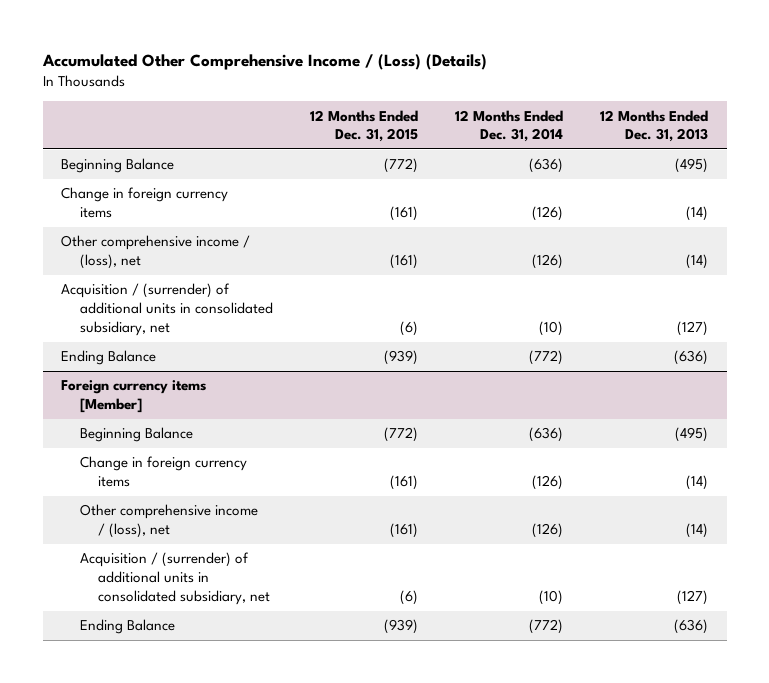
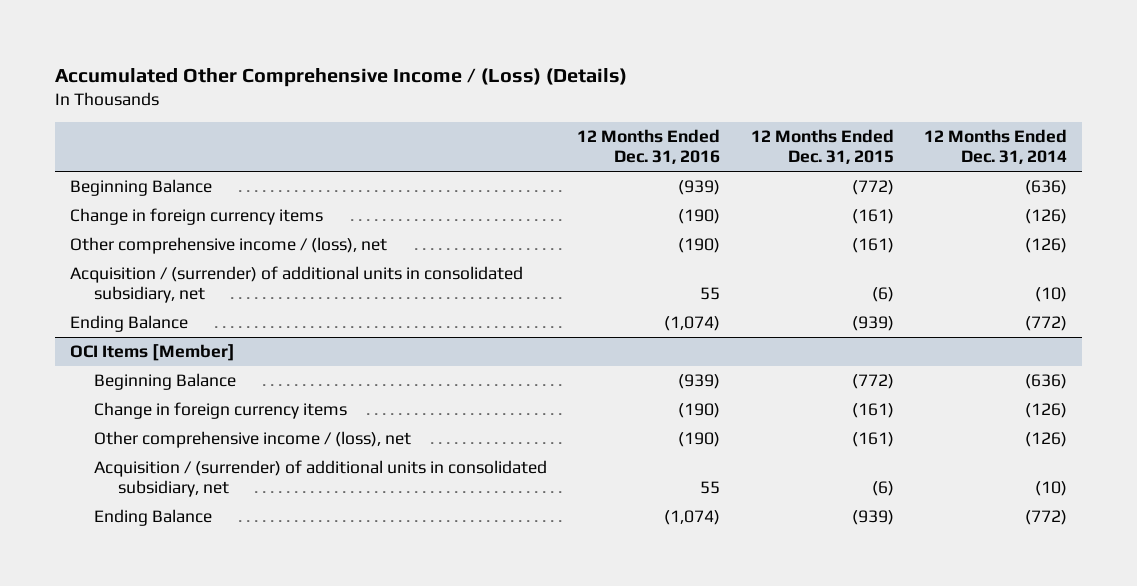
- | 12 Months Ended Dec. 31, 2015 | 12 Months Ended Dec. 31, 2014 | 12 Months Ended Dec. 31, 2013
+ | 12 Months Ended Dec. 31, 2016 | 12 Months Ended Dec. 31, 2015 | 12 Months Ended Dec. 31, 2014
- Foreign currency items [Member]
+ OCI Items [Member]

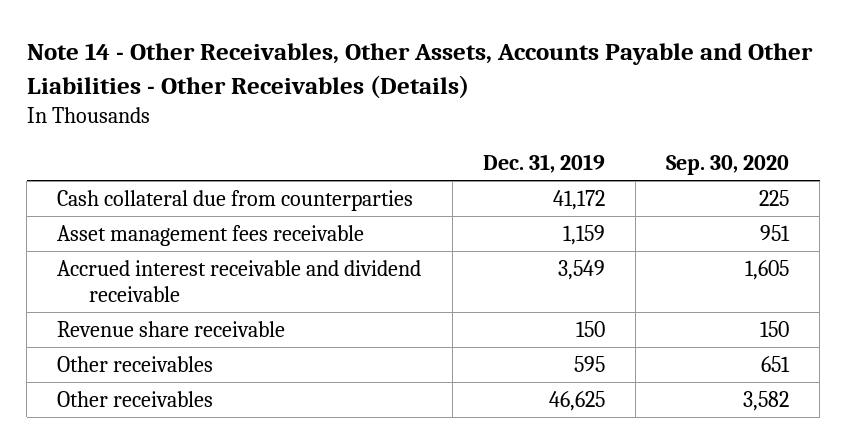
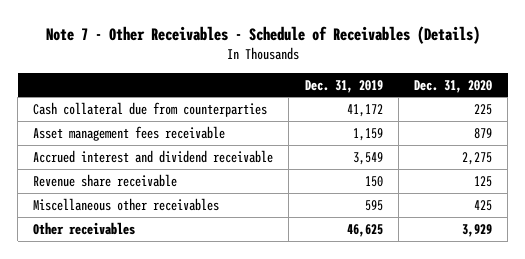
- Note 14 - Other Receivables, Other Assets, Accounts Payable and Other Liabilities - Other Receivables (Details)
+ Note 7 - Other Receivables - Schedule of Receivables (Details)
- | Dec. 31, 2019 | Sep. 30, 2020
+ | Dec. 31, 2019 | Dec. 31, 2020
- Accrued interest receivable and dividend receivable | 3,549 | 1,605
+ Accrued interest and dividend receivable | 3,549 | 2,275
- Other receivables | 595 | 651
+ Miscellaneous other receivables | 595 | 425

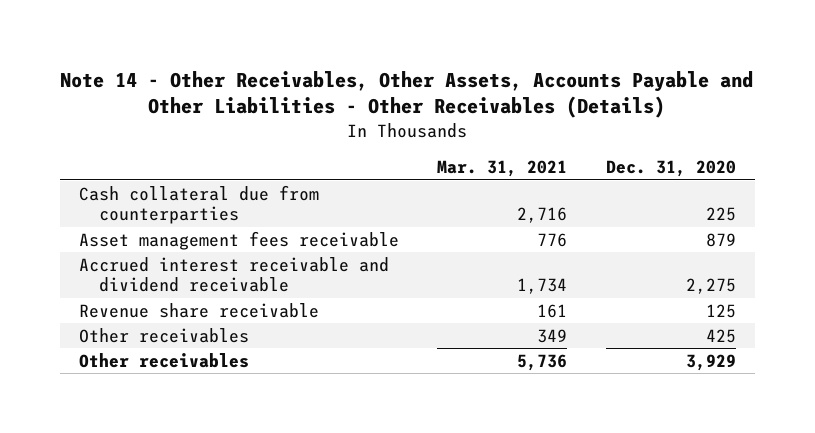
- Note 7 - Other Receivables - Schedule of Receivables (Details)
+ Note 14 - Other Receivables, Other Assets, Accounts Payable and Other Liabilities - Other Receivables (Details)
- | Dec. 31, 2019 | Dec. 31, 2020
+ | Mar. 31, 2021 | Dec. 31, 2020
- Accrued interest and dividend receivable | 3,549 | 2,275
+ Accrued interest receivable and dividend receivable | 1,734 | 2,275
- Miscellaneous other receivables | 595 | 425
+ Other receivables | 349 | 425

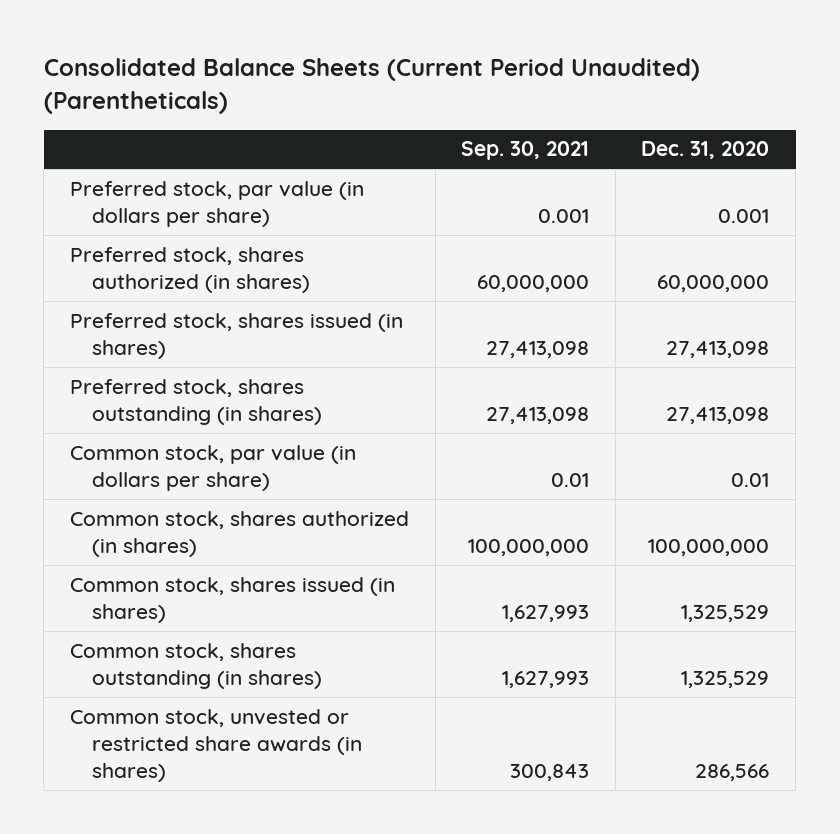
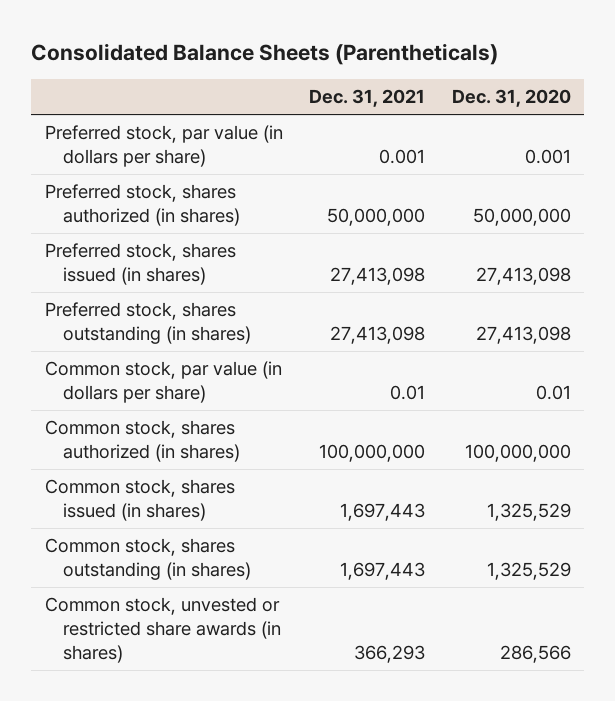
- Consolidated Balance Sheets (Current Period Unaudited) (Parentheticals)
+ Consolidated Balance Sheets (Parentheticals)
- | Sep. 30, 2021 | Dec. 31, 2020
+ | Dec. 31, 2021 | Dec. 31, 2020
- Preferred stock, shares authorized (in shares) | 60,000,000 | 60,000,000
+ Preferred stock, shares authorized (in shares) | 50,000,000 | 50,000,000

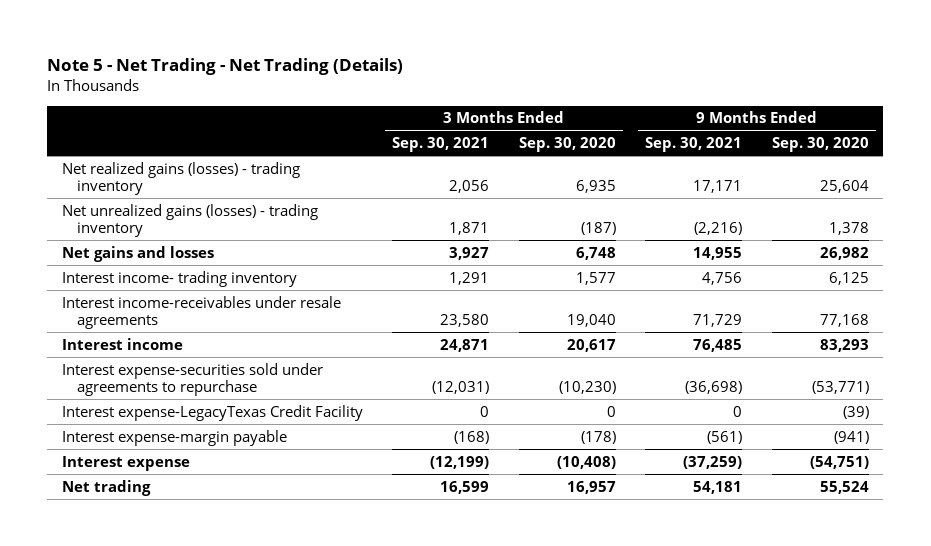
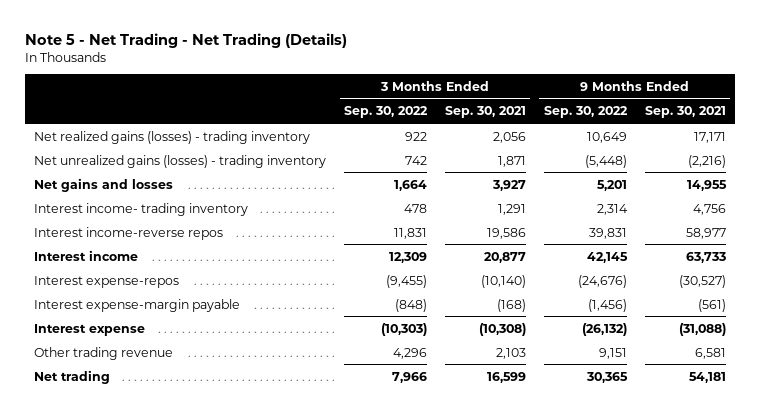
- | 3 Months Ended Sep. 30, 2021 | 3 Months Ended Sep. 30, 2020 | 9 Months Ended Sep. 30, 2021 | 9 Months Ended Sep. 30, 2020
+ | 3 Months Ended Sep. 30, 2022 | 3 Months Ended Sep. 30, 2021 | 9 Months Ended Sep. 30, 2022 | 9 Months Ended Sep. 30, 2021
- Interest income-receivables under resale agreements | 23,580 | 19,040 | 71,729 | 77,168
- Interest income | 24,871 | 20,617 | 76,485 | 83,293
- Interest expense-securities sold under agreements to repurchase | (12,031) | (10,230) | (36,698) | (53,771)
- Interest expense-LegacyTexas Credit Facility | 0 | 0 | 0 | (39)
+ Interest income-reverse repos | 11,831 | 19,586 | 39,831 | 58,977
+ Interest income | 12,309 | 20,877 | 42,145 | 63,733
+ Interest expense-repos | (9,455) | (10,140) | (24,676) | (30,527)
- Interest expense | (12,199) | (10,408) | (37,259) | (54,751)
+ Interest expense | (10,303) | (10,308) | (26,132) | (31,088)
+ Other trading revenue | 4,296 | 2,103 | 9,151 | 6,581

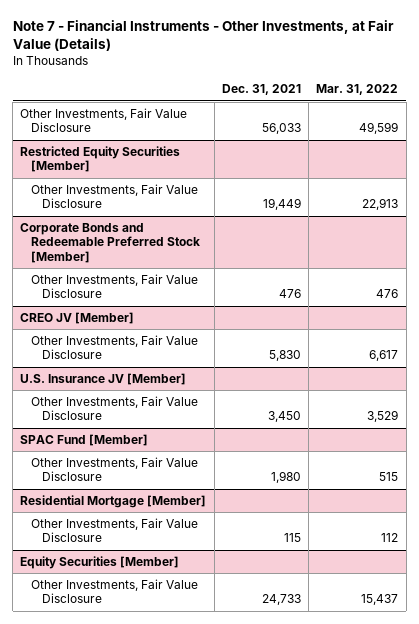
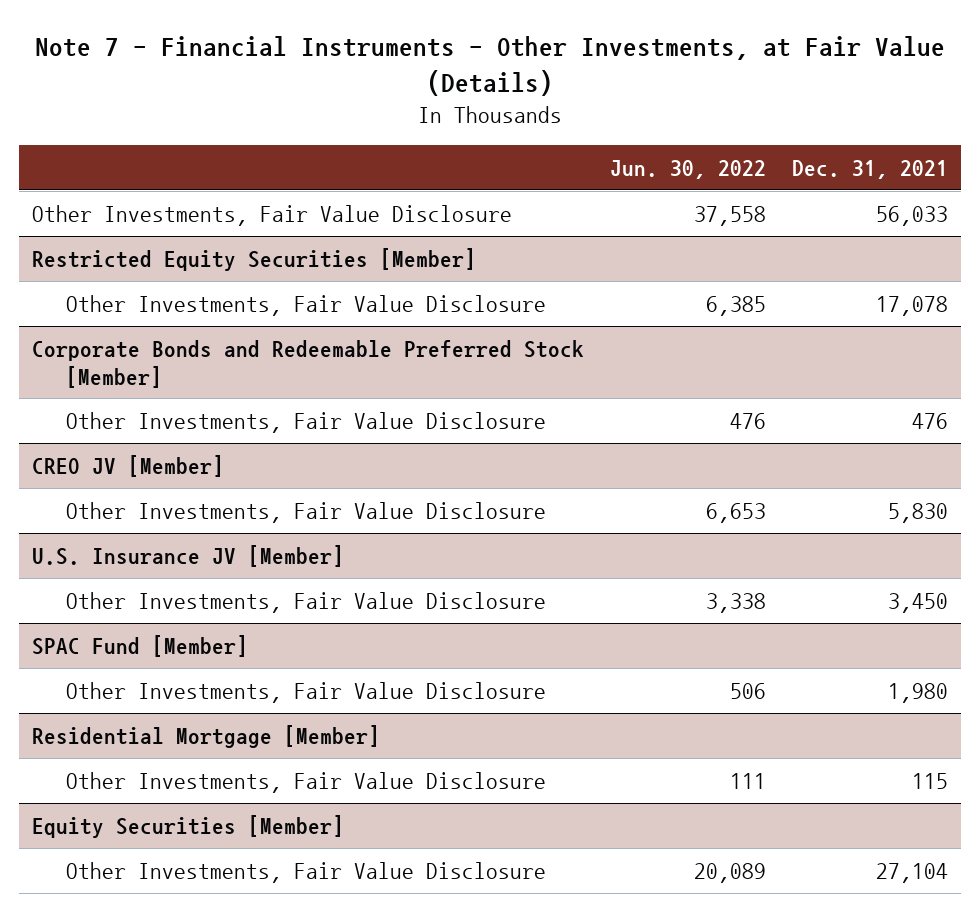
- | Dec. 31, 2021 | Mar. 31, 2022
+ | Jun. 30, 2022 | Dec. 31, 2021
@ Restricted Equity Securities [Member]
- Other Investments, Fair Value Disclosure | 19,449 | 22,913
+ Other Investments, Fair Value Disclosure | 6,385 | 17,078
@ Equity Securities [Member]
- Other Investments, Fair Value Disclosure | 24,733 | 15,437
+ Other Investments, Fair Value Disclosure | 20,089 | 27,104

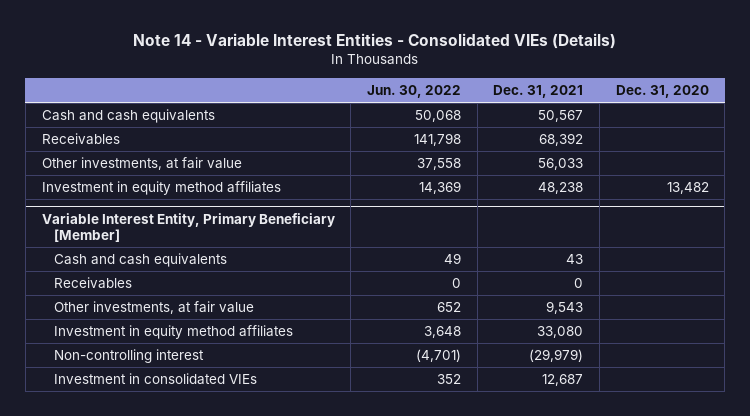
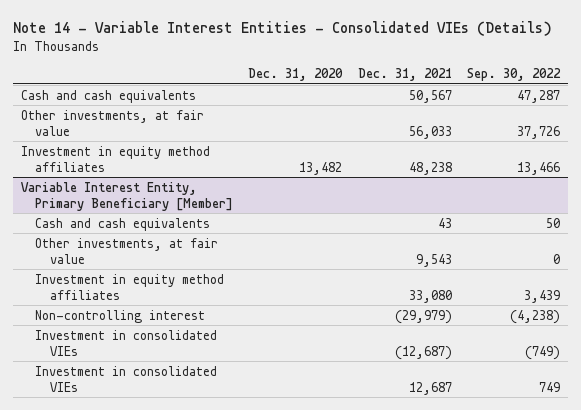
- | Jun. 30, 2022 | Dec. 31, 2021 | Dec. 31, 2020
+ | Dec. 31, 2020 | Dec. 31, 2021 | Sep. 30, 2022
- Receivables | 141,798 | 68,392 |
@ Variable Interest Entity, Primary Beneficiary [Member]
- Receivables | 0 | 0 |
+ Investment in consolidated VIEs | | (12,687) | (749)

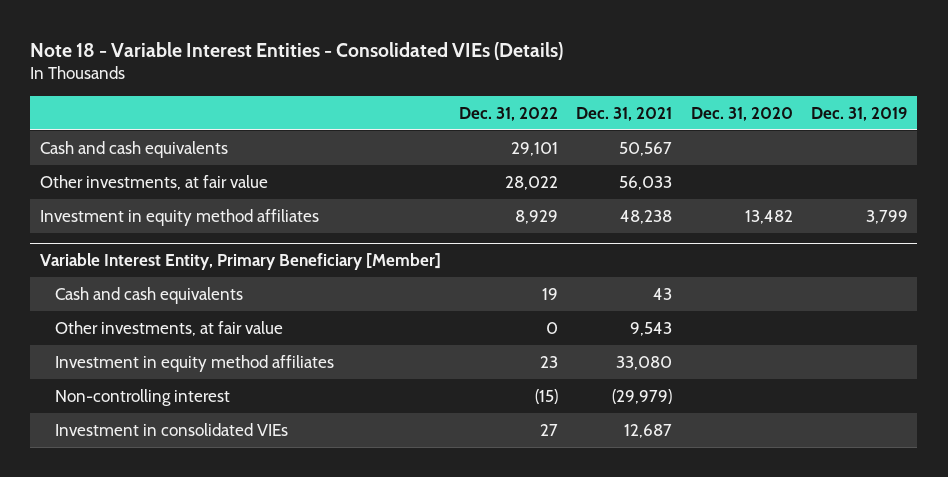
- Note 14 - Variable Interest Entities - Consolidated VIEs (Details)
+ Note 18 - Variable Interest Entities - Consolidated VIEs (Details)
- | Dec. 31, 2020 | Dec. 31, 2021 | Sep. 30, 2022
+ | Dec. 31, 2022 | Dec. 31, 2021 | Dec. 31, 2020 | Dec. 31, 2019
@ Variable Interest Entity, Primary Beneficiary [Member]
- Investment in consolidated VIEs | | (12,687) | (749)

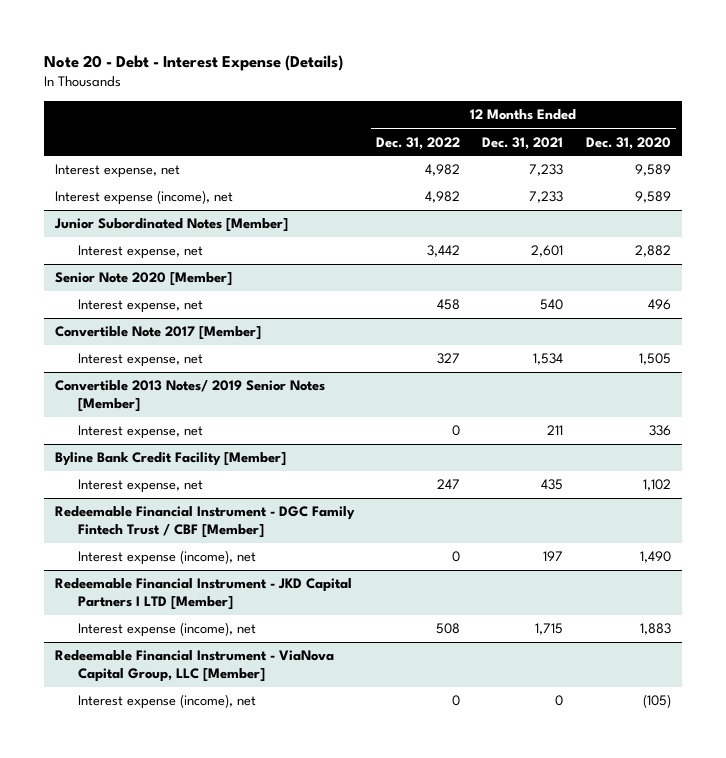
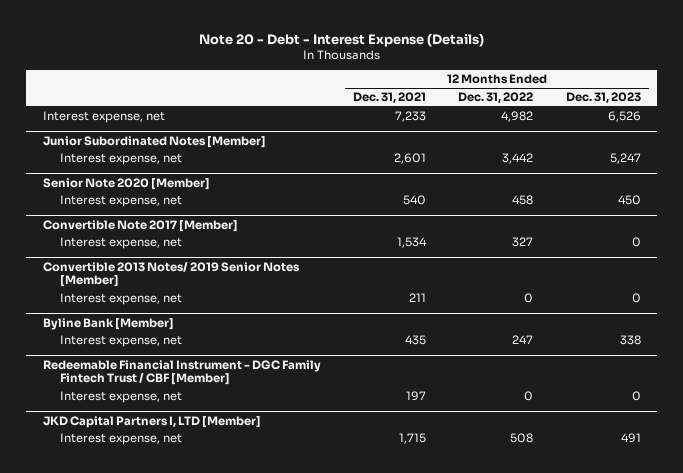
- | 12 Months Ended Dec. 31, 2022 | 12 Months Ended Dec. 31, 2021 | 12 Months Ended Dec. 31, 2020
+ | 12 Months Ended Dec. 31, 2021 | 12 Months Ended Dec. 31, 2022 | 12 Months Ended Dec. 31, 2023
- Interest expense (income), net | 4,982 | 7,233 | 9,589
- Byline Bank Credit Facility [Member]
+ Byline Bank [Member]
@ Redeemable Financial Instrument - DGC Family Fintech Trust / CBF [Member]
- Interest expense (income), net | 0 | 197 | 1,490
- Redeemable Financial Instrument - JKD Capital Partners I LTD [Member]
- Interest expense (income), net | 508 | 1,715 | 1,883
- Redeemable Financial Instrument - ViaNova Capital Group, LLC [Member]
- Interest expense (income), net | 0 | 0 | (105)
@ Redeemable Financial Instrument - DGC Family Fintech Trust / CBF [Member]
+ Interest expense, net | 197 | 0 | 0
+ JKD Capital Partners I, LTD [Member]
+ Interest expense, net | 1,715 | 508 | 491

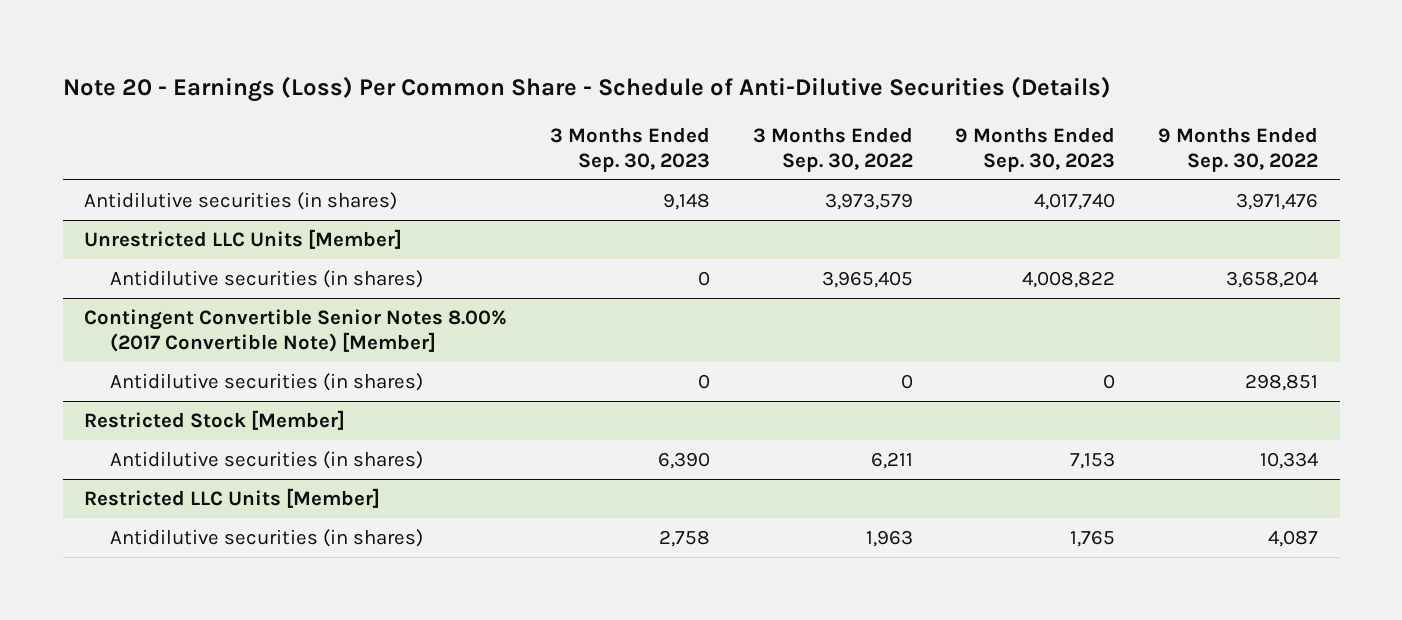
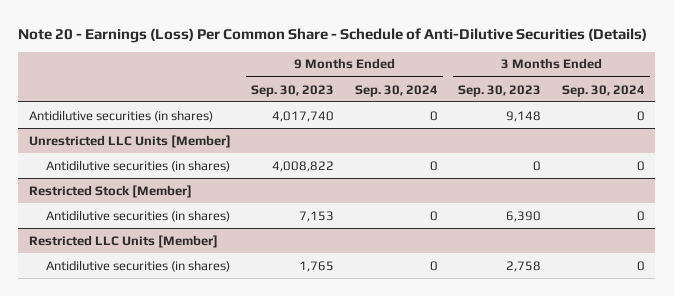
- | 3 Months Ended Sep. 30, 2023 | 3 Months Ended Sep. 30, 2022 | 9 Months Ended Sep. 30, 2023 | 9 Months Ended Sep. 30, 2022
+ | 9 Months Ended Sep. 30, 2023 | 9 Months Ended Sep. 30, 2024 | 3 Months Ended Sep. 30, 2023 | 3 Months Ended Sep. 30, 2024
- Contingent Convertible Senior Notes 8.00% (2017 Convertible Note) [Member]
- Antidilutive securities (in shares) | 0 | 0 | 0 | 298,851

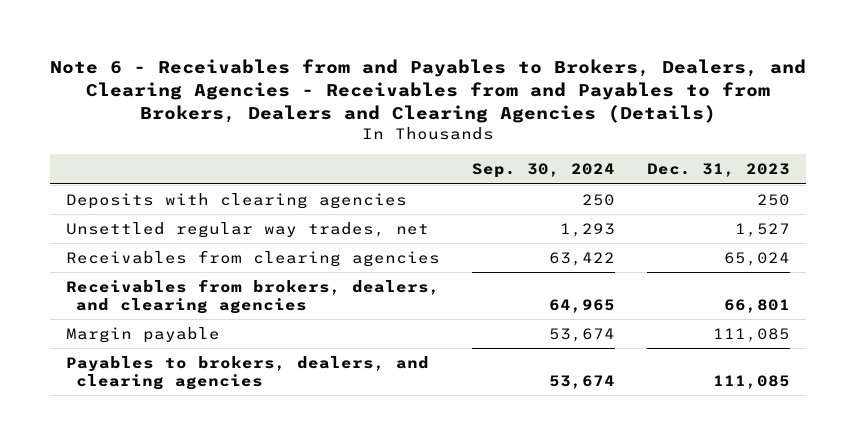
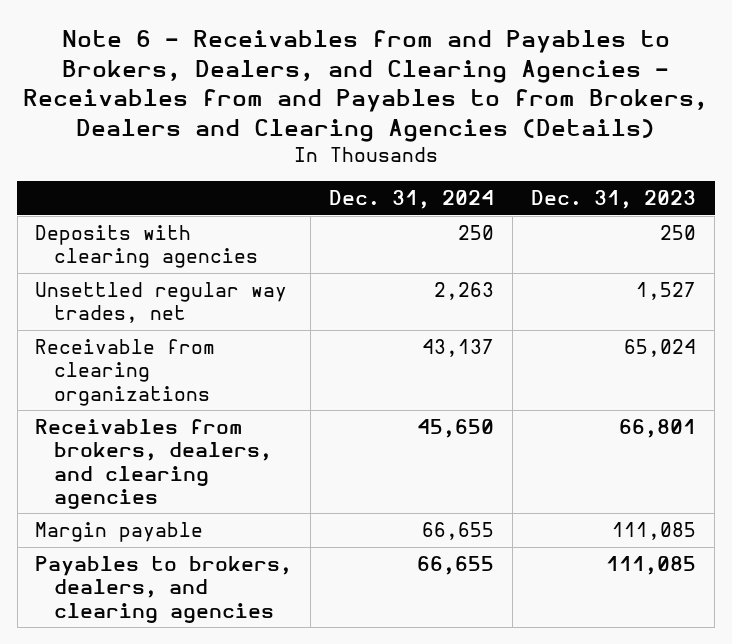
- | Sep. 30, 2024 | Dec. 31, 2023
+ | Dec. 31, 2024 | Dec. 31, 2023
- Receivables from clearing agencies | 63,422 | 65,024
+ Receivable from clearing organizations | 43,137 | 65,024

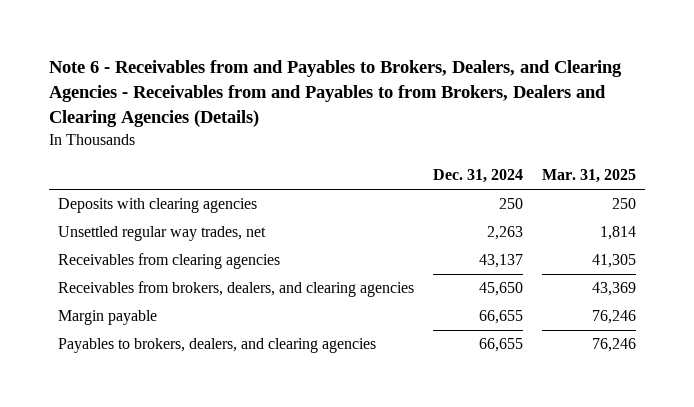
- | Dec. 31, 2024 | Dec. 31, 2023
+ | Dec. 31, 2024 | Mar. 31, 2025
- Receivable from clearing organizations | 43,137 | 65,024
+ Receivables from clearing agencies | 43,137 | 41,305

